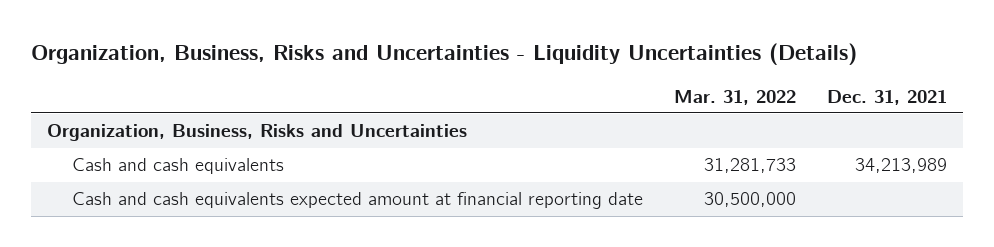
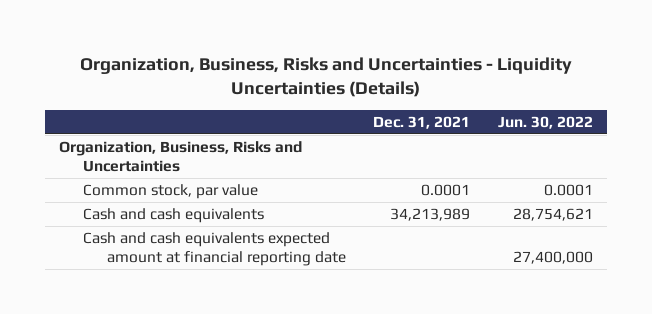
- | Mar. 31, 2022 | Dec. 31, 2021
+ | Dec. 31, 2021 | Jun. 30, 2022
+ Common stock, par value | 0.0001 | 0.0001

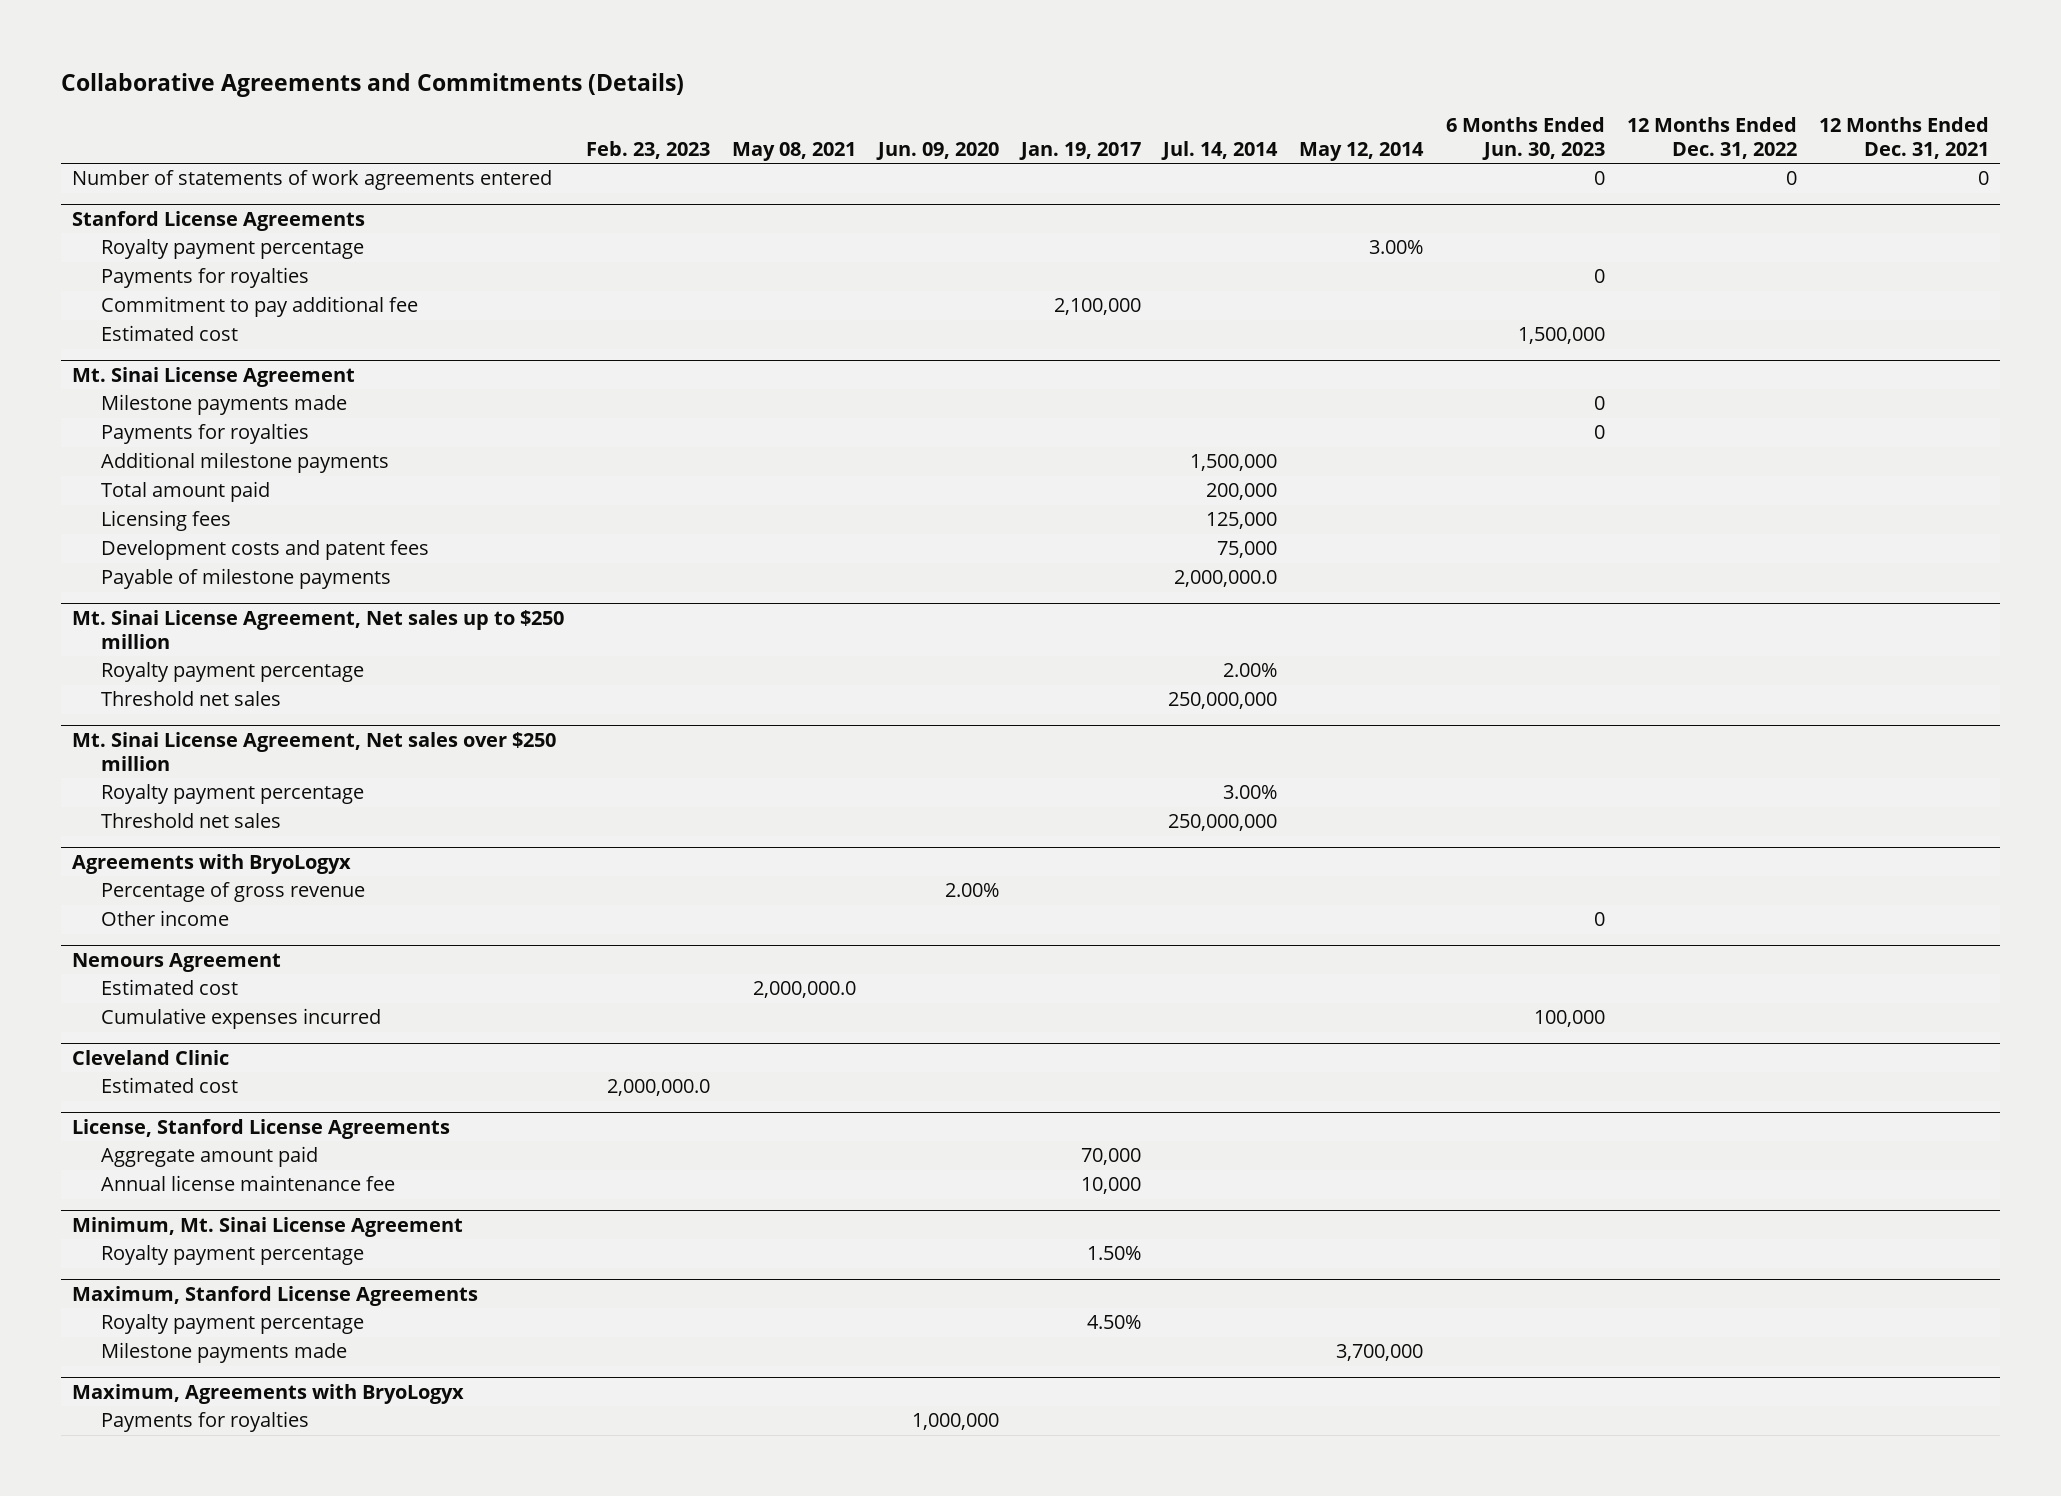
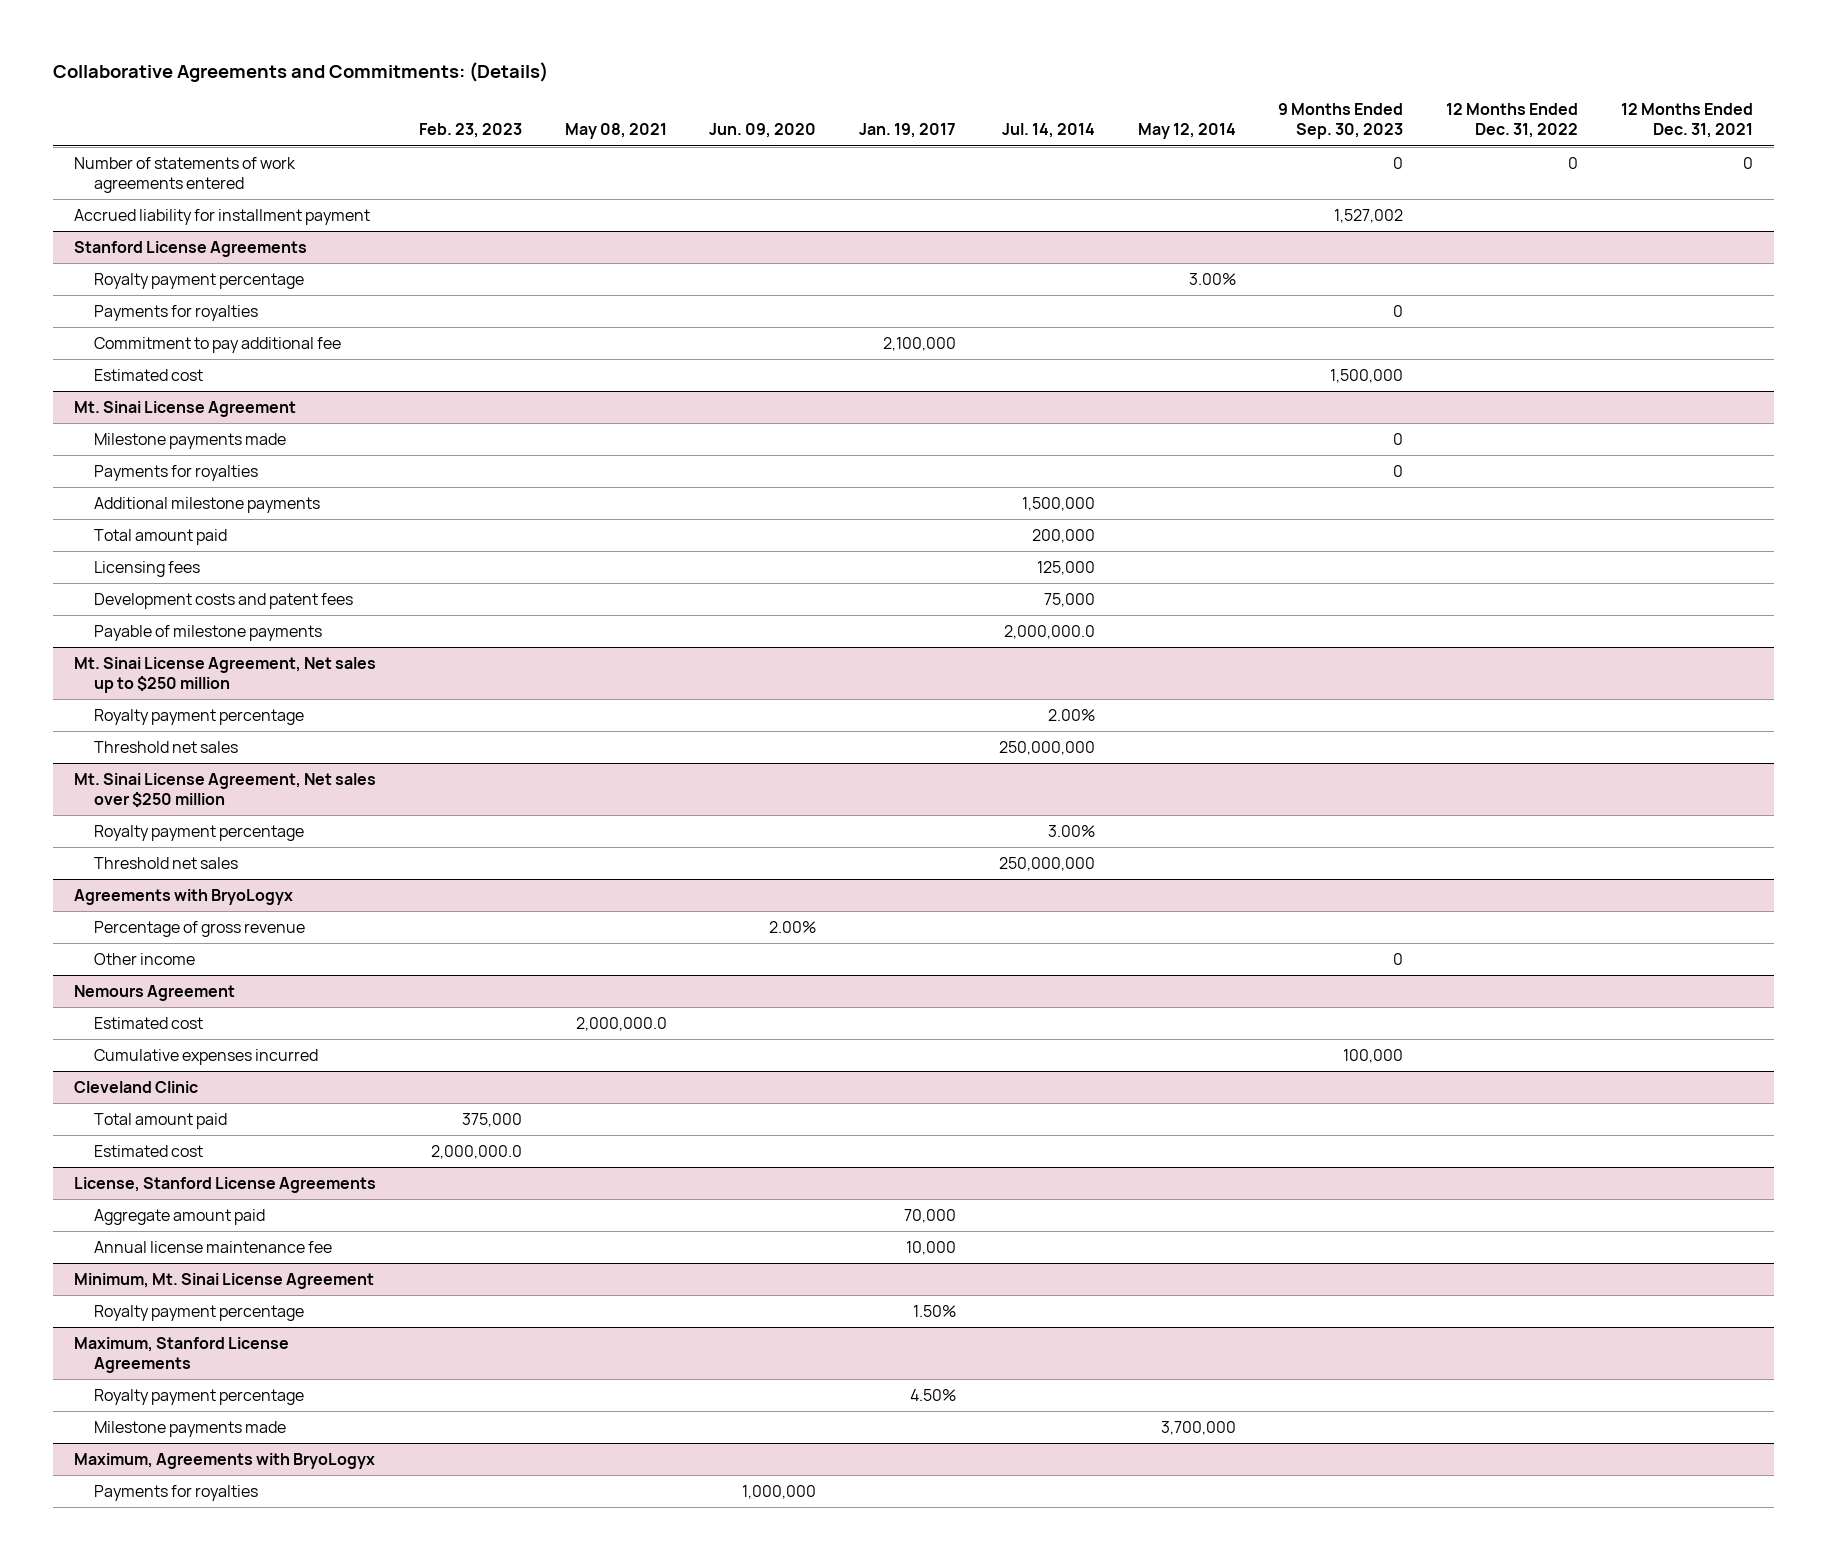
- Collaborative Agreements and Commitments (Details)
+ Collaborative Agreements and Commitments: (Details)
- | Feb. 23, 2023 | May 08, 2021 | Jun. 09, 2020 | Jan. 19, 2017 | Jul. 14, 2014 | May 12, 2014 | 6 Months Ended Jun. 30, 2023 | 12 Months Ended Dec. 31, 2022 | 12 Months Ended Dec. 31, 2021
+ | Feb. 23, 2023 | May 08, 2021 | Jun. 09, 2020 | Jan. 19, 2017 | Jul. 14, 2014 | May 12, 2014 | 9 Months Ended Sep. 30, 2023 | 12 Months Ended Dec. 31, 2022 | 12 Months Ended Dec. 31, 2021
+ Accrued liability for installment payment | | | | | | | 1,527,002 | |
@ Cleveland Clinic
+ Total amount paid | 375,000 | | | | | | | |

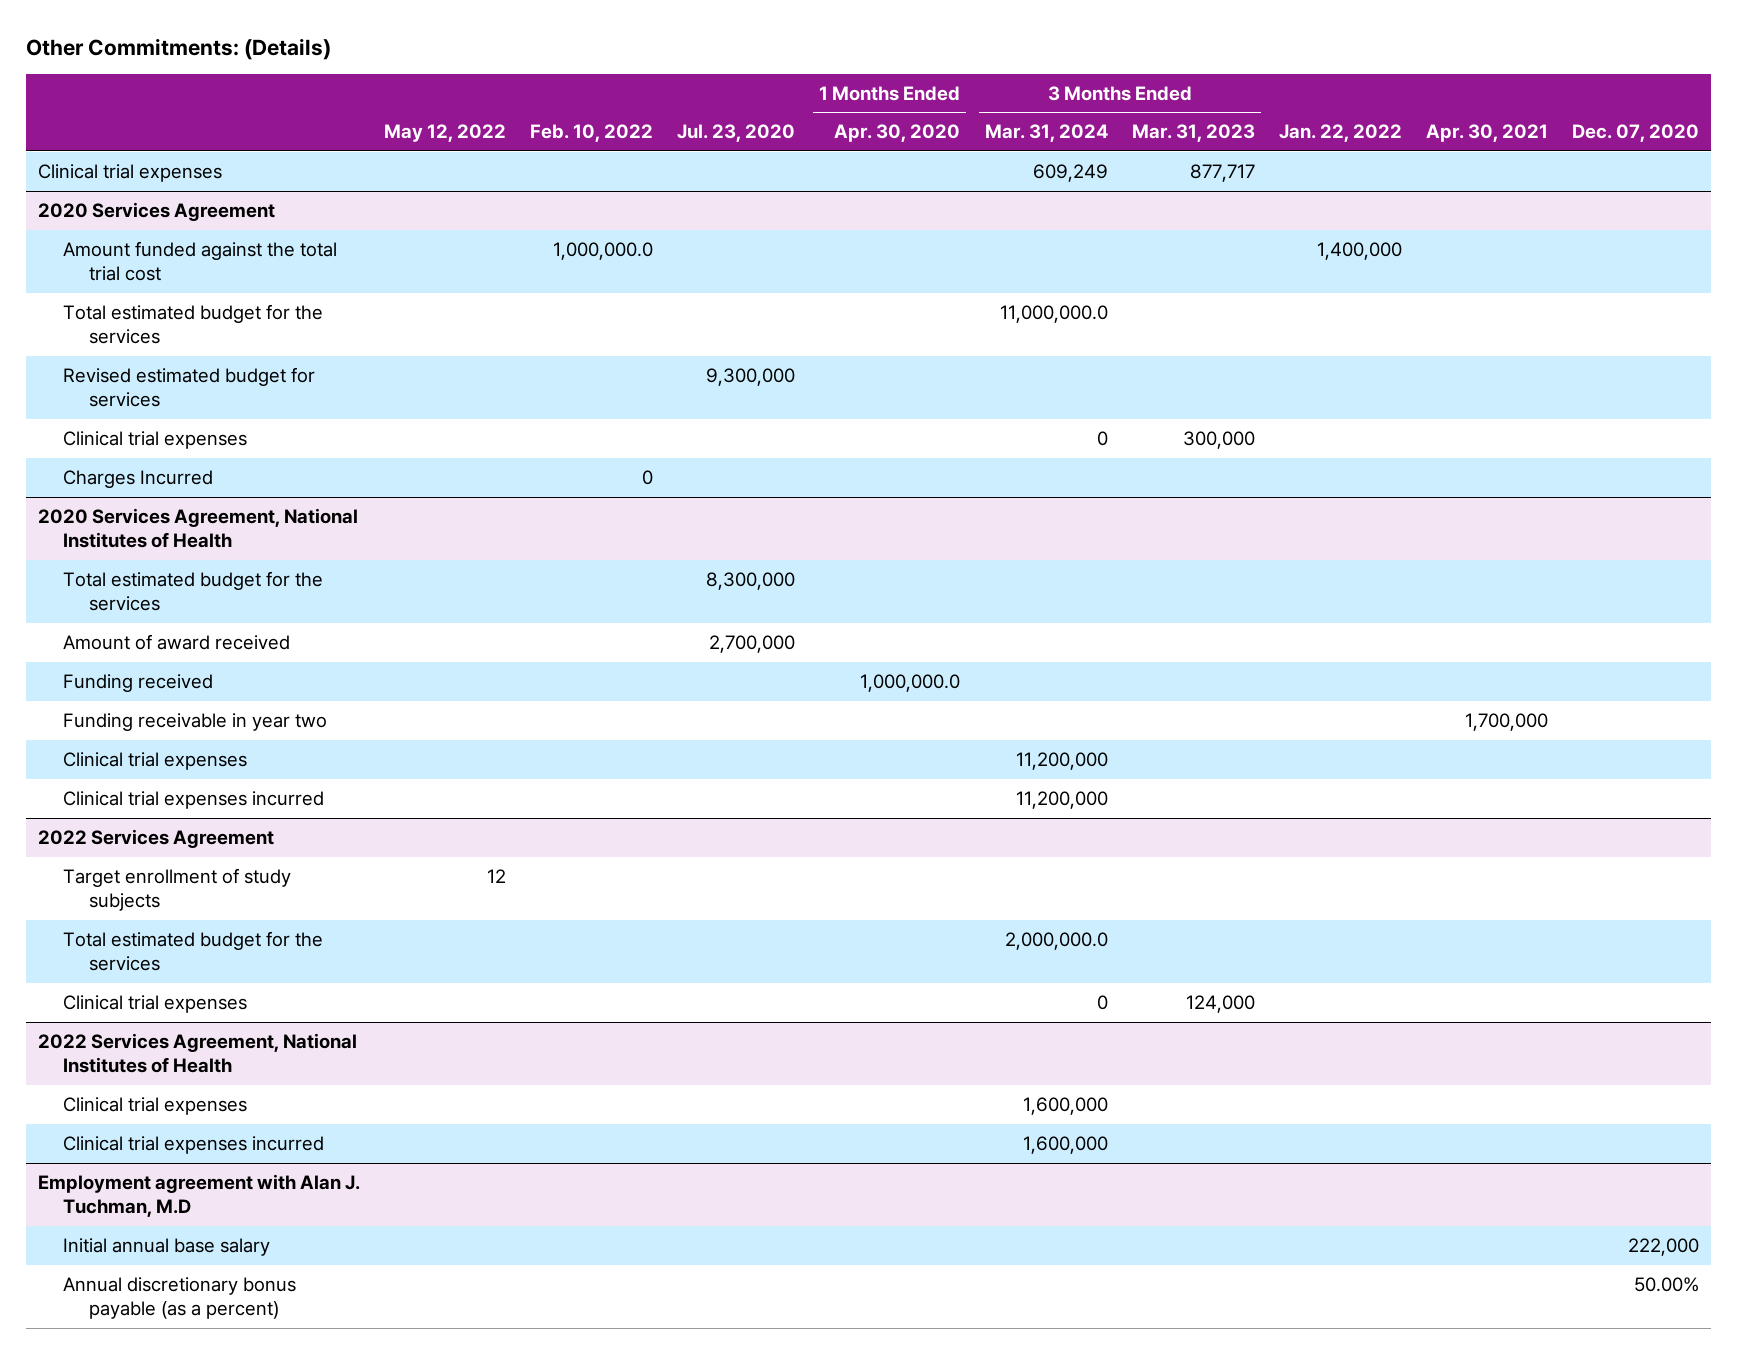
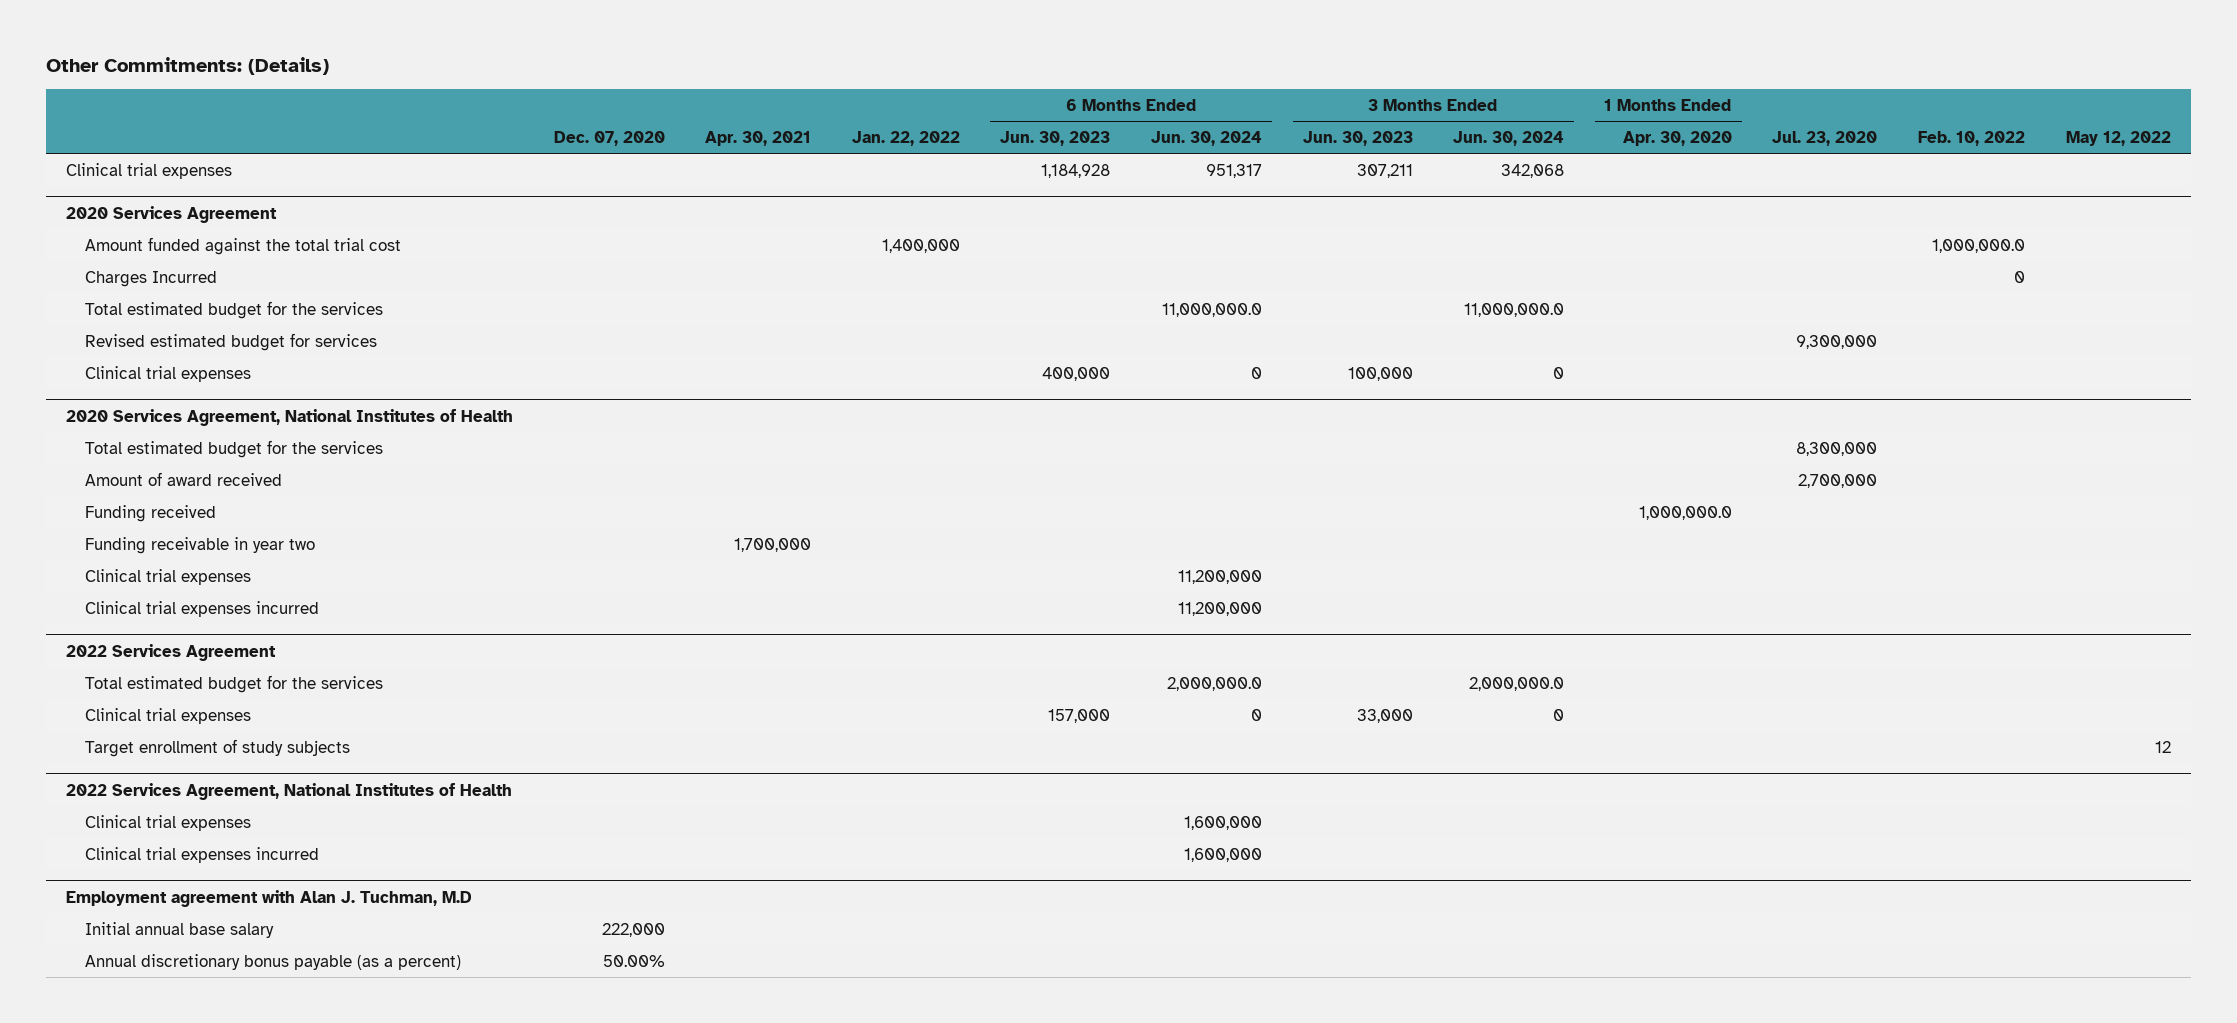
- | May 12, 2022 | Feb. 10, 2022 | Jul. 23, 2020 | 1 Months Ended Apr. 30, 2020 | 3 Months Ended Mar. 31, 2024 | 3 Months Ended Mar. 31, 2023 | Jan. 22, 2022 | Apr. 30, 2021 | Dec. 07, 2020
+ | Dec. 07, 2020 | Apr. 30, 2021 | Jan. 22, 2022 | 6 Months Ended Jun. 30, 2023 | 6 Months Ended Jun. 30, 2024 | 3 Months Ended Jun. 30, 2023 | 3 Months Ended Jun. 30, 2024 | 1 Months Ended Apr. 30, 2020 | Jul. 23, 2020 | Feb. 10, 2022 | May 12, 2022
@ 2020 Services Agreement
moved up: Charges Incurred | | | | | | | | | | 0 |
@ 2022 Services Agreement
moved down: Target enrollment of study subjects | | | | | | | | | | | 12

